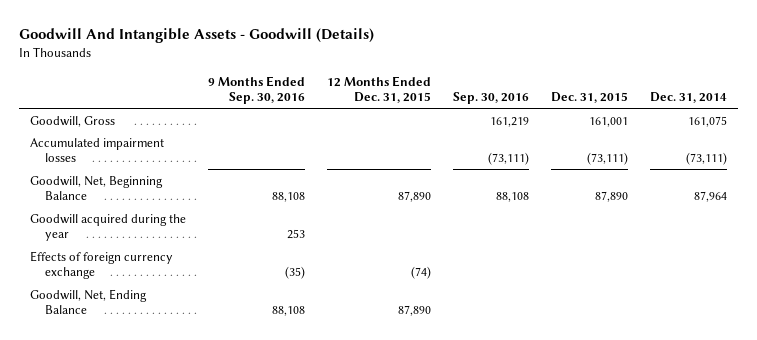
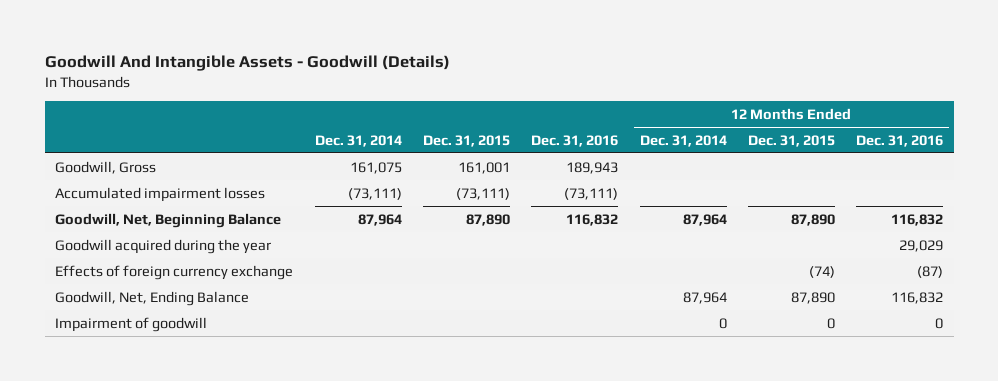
- | 9 Months Ended Sep. 30, 2016 | 12 Months Ended Dec. 31, 2015 | Sep. 30, 2016 | Dec. 31, 2015 | Dec. 31, 2014
+ | Dec. 31, 2014 | Dec. 31, 2015 | Dec. 31, 2016 | 12 Months Ended Dec. 31, 2014 | 12 Months Ended Dec. 31, 2015 | 12 Months Ended Dec. 31, 2016
+ Impairment of goodwill | | | | 0 | 0 | 0

